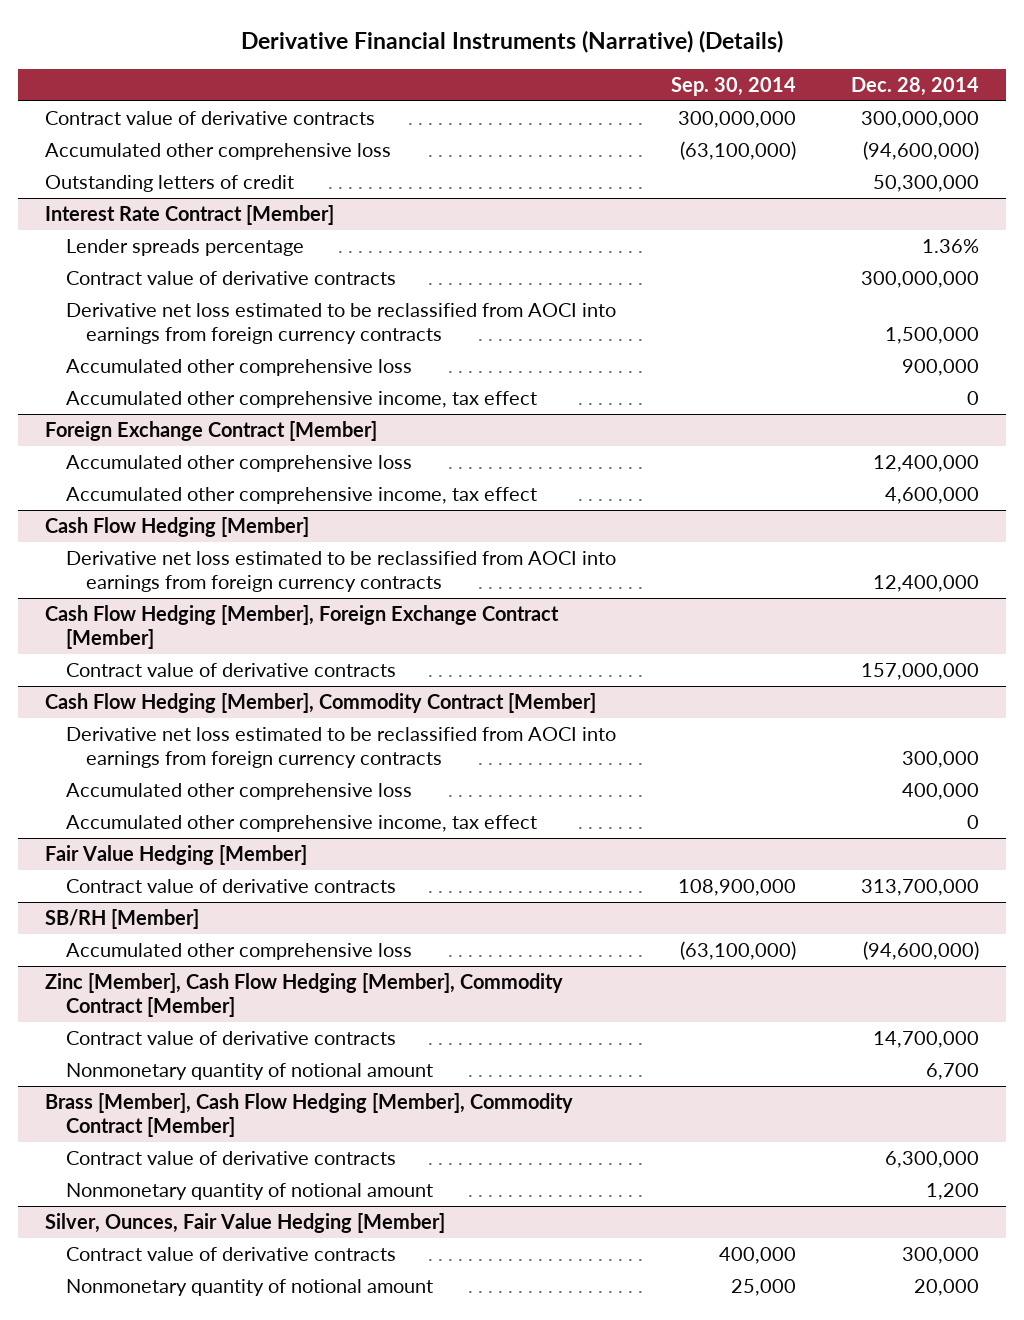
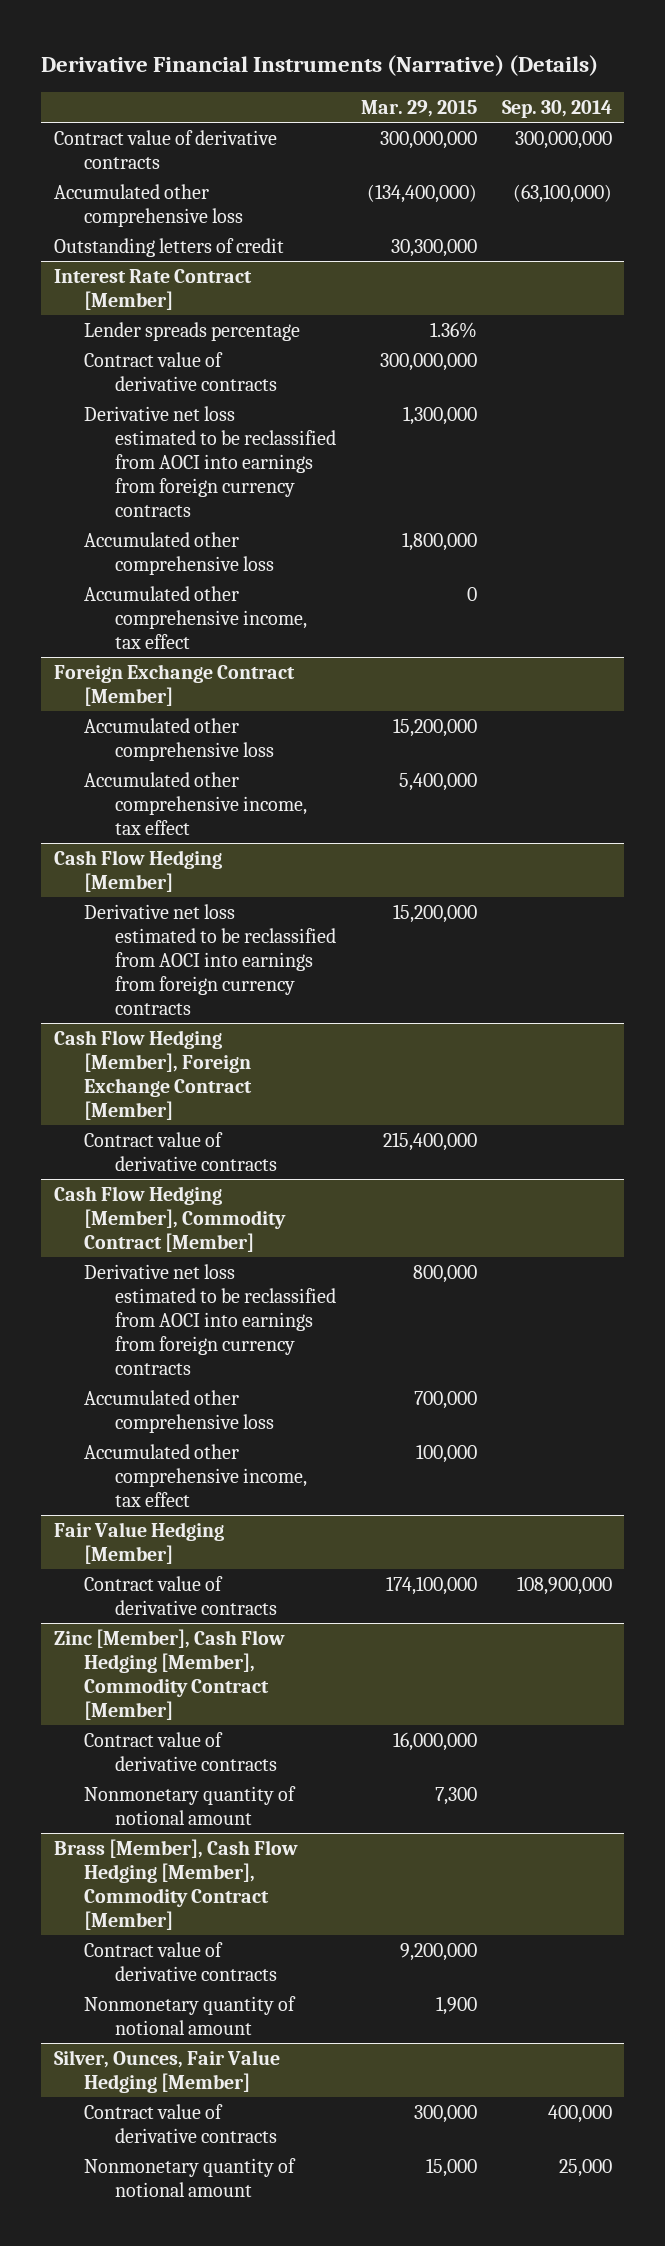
- | Sep. 30, 2014 | Dec. 28, 2014
+ | Mar. 29, 2015 | Sep. 30, 2014
- SB/RH [Member]
- Accumulated other comprehensive loss | (63,100,000) | (94,600,000)

